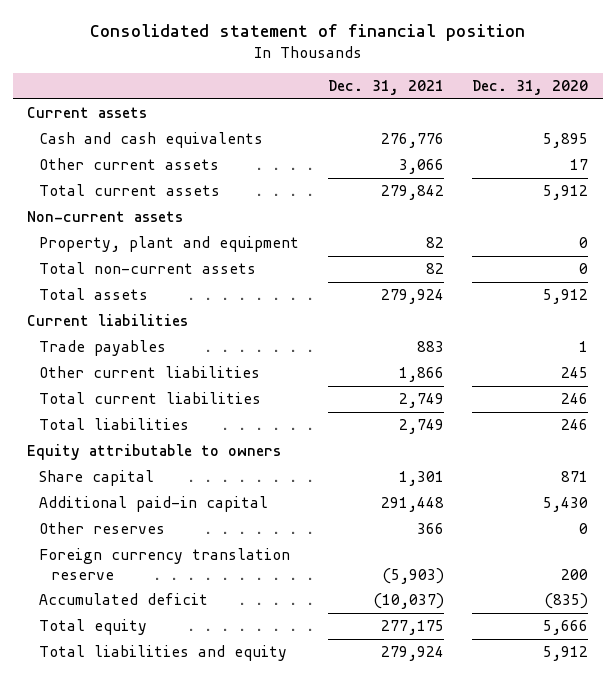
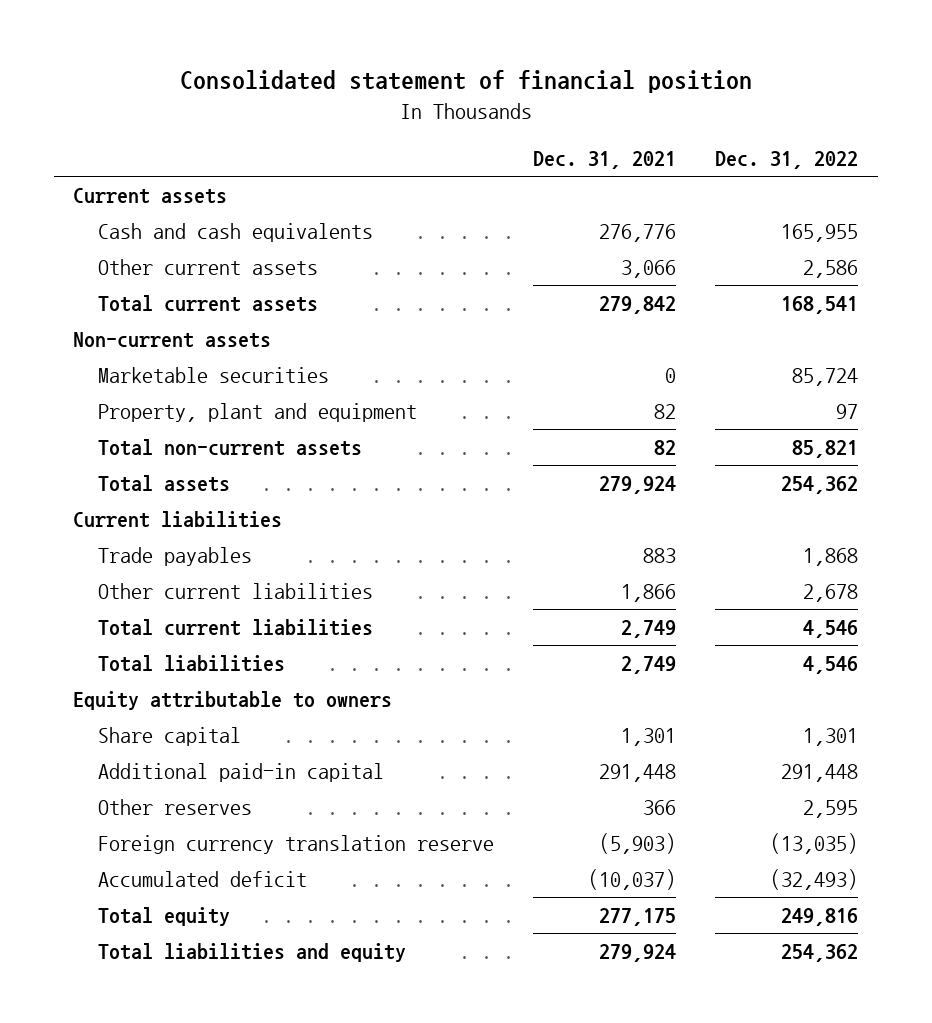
- | Dec. 31, 2021 | Dec. 31, 2020
+ | Dec. 31, 2021 | Dec. 31, 2022
+ Marketable securities | 0 | 85,724

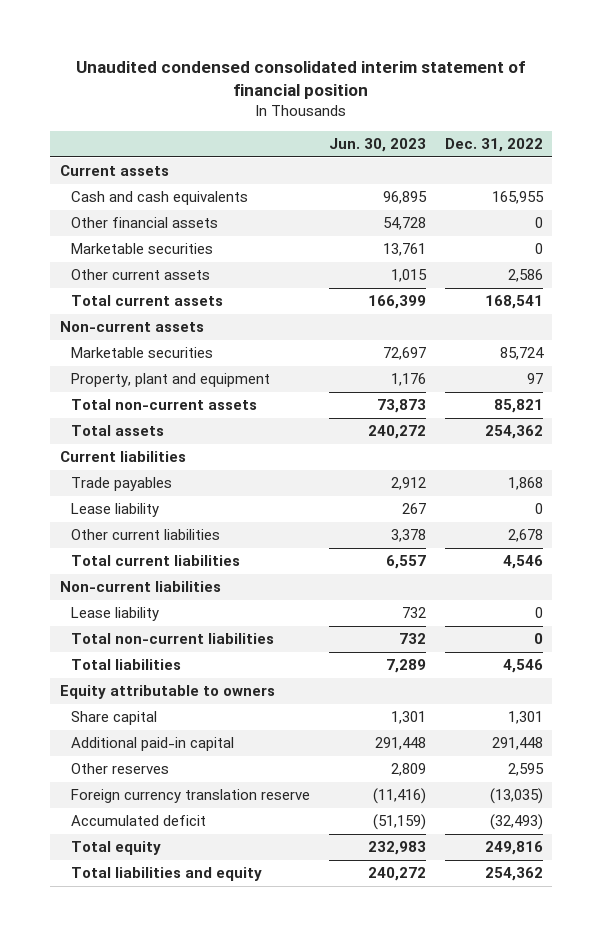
- Consolidated statement of financial position
+ Unaudited condensed consolidated interim statement of financial position
- | Dec. 31, 2021 | Dec. 31, 2022
+ | Jun. 30, 2023 | Dec. 31, 2022
+ Other financial assets | 54,728 | 0
+ Marketable securities | 13,761 | 0
+ Lease liability | 267 | 0
+ Non-current liabilities
+ Lease liability | 732 | 0
+ Total non-current liabilities | 732 | 0

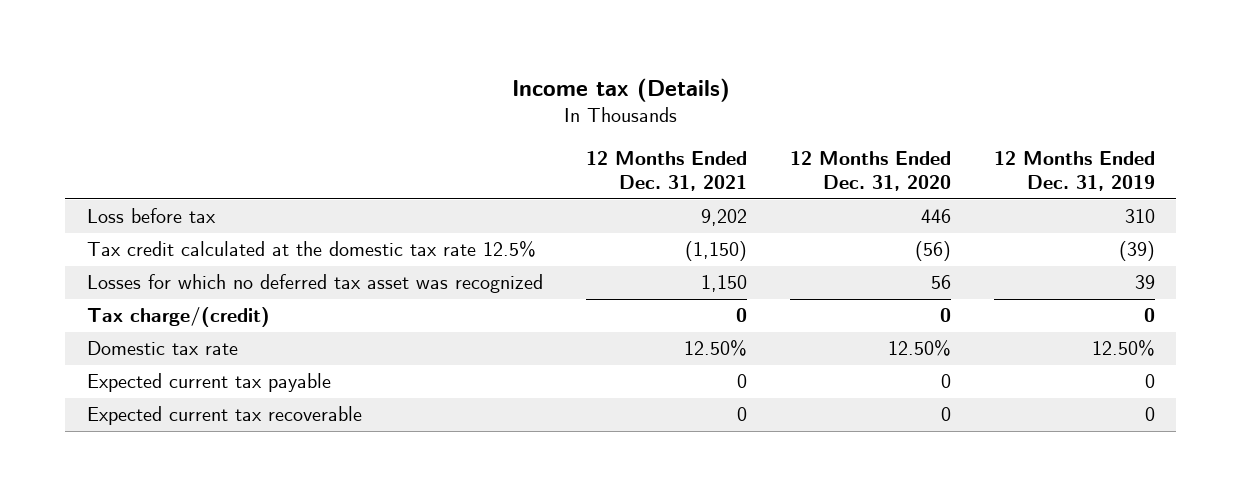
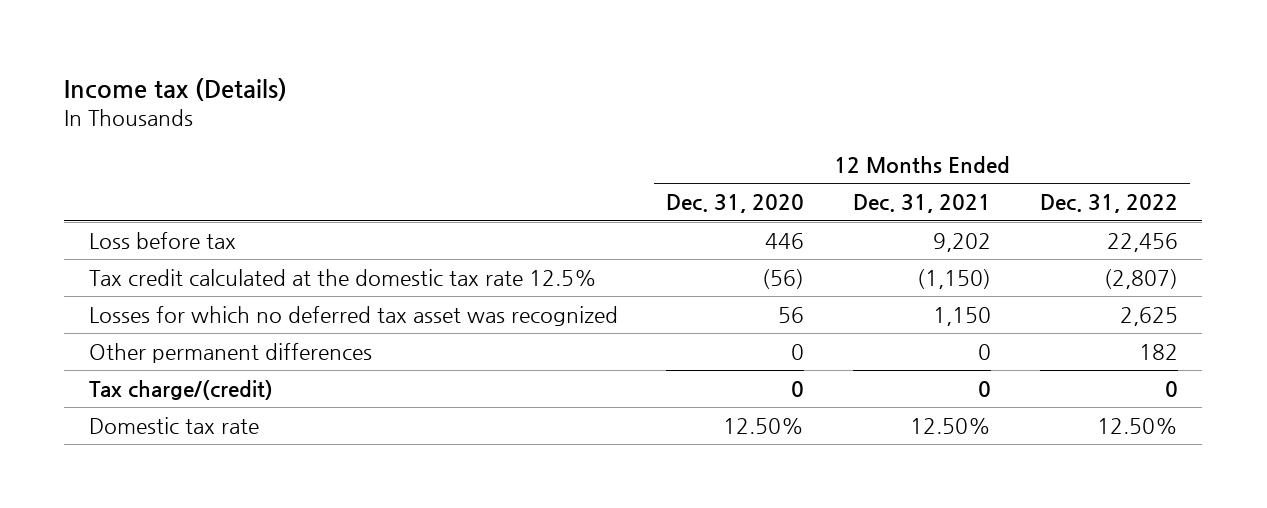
- | 12 Months Ended Dec. 31, 2021 | 12 Months Ended Dec. 31, 2020 | 12 Months Ended Dec. 31, 2019
+ | 12 Months Ended Dec. 31, 2020 | 12 Months Ended Dec. 31, 2021 | 12 Months Ended Dec. 31, 2022
+ Other permanent differences | 0 | 0 | 182
- Expected current tax payable | 0 | 0 | 0
- Expected current tax recoverable | 0 | 0 | 0

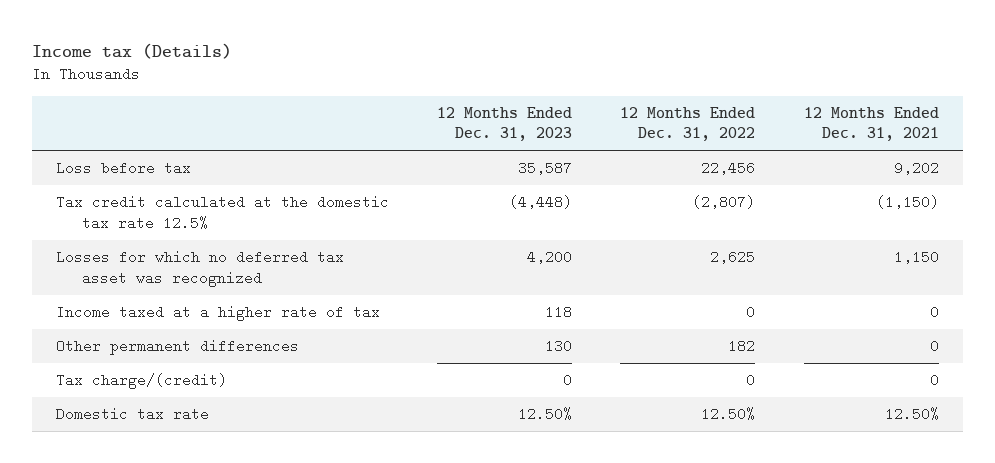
- | 12 Months Ended Dec. 31, 2020 | 12 Months Ended Dec. 31, 2021 | 12 Months Ended Dec. 31, 2022
+ | 12 Months Ended Dec. 31, 2023 | 12 Months Ended Dec. 31, 2022 | 12 Months Ended Dec. 31, 2021
+ Income taxed at a higher rate of tax | 118 | 0 | 0

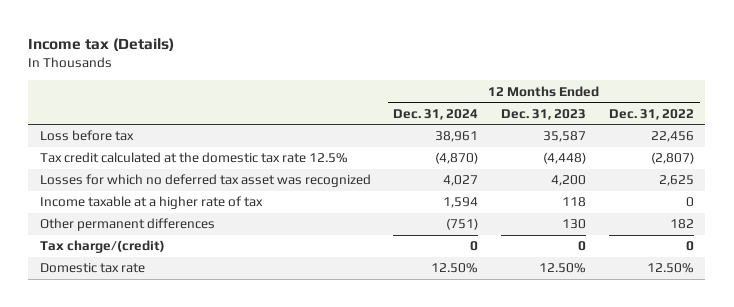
- | 12 Months Ended Dec. 31, 2023 | 12 Months Ended Dec. 31, 2022 | 12 Months Ended Dec. 31, 2021
+ | 12 Months Ended Dec. 31, 2024 | 12 Months Ended Dec. 31, 2023 | 12 Months Ended Dec. 31, 2022
- Income taxed at a higher rate of tax | 118 | 0 | 0
+ Income taxable at a higher rate of tax | 1,594 | 118 | 0

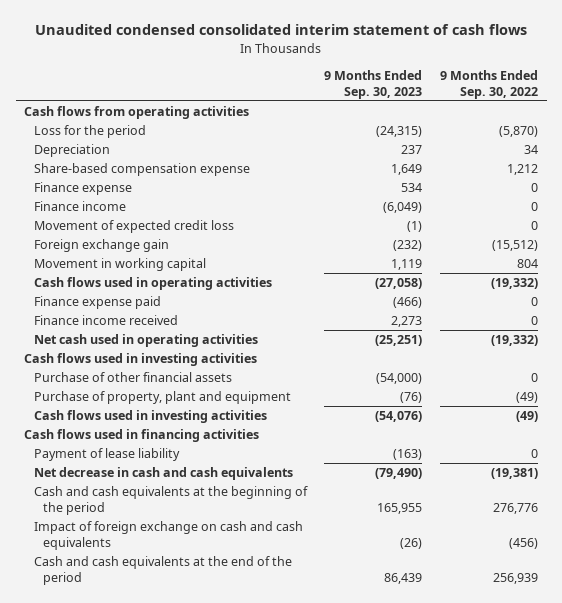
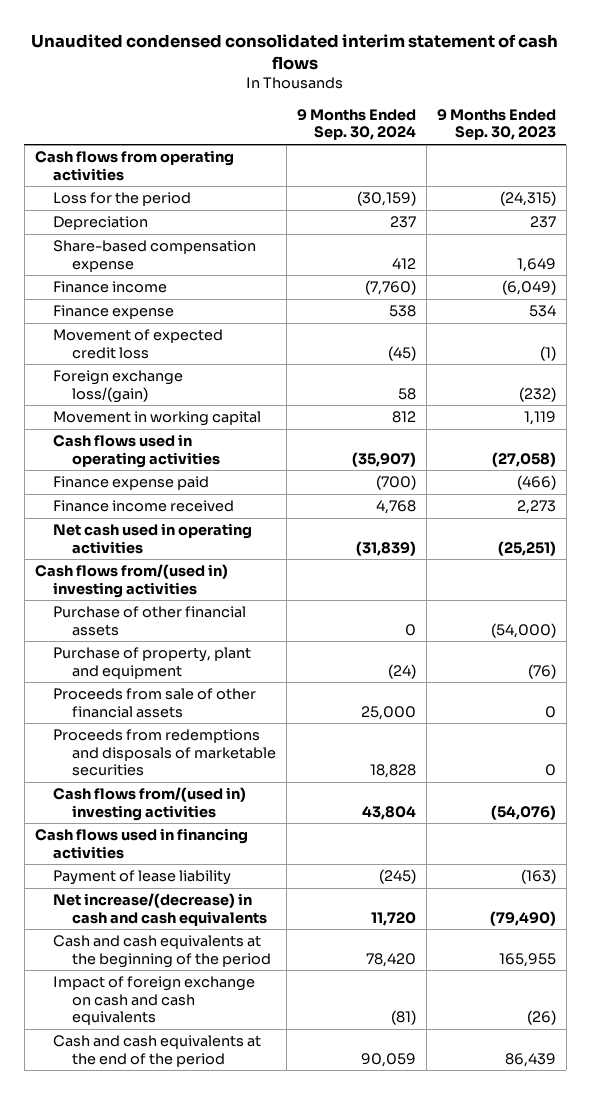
- | 9 Months Ended Sep. 30, 2023 | 9 Months Ended Sep. 30, 2022
+ | 9 Months Ended Sep. 30, 2024 | 9 Months Ended Sep. 30, 2023
moved down: Finance expense | 538 | 534
- Foreign exchange gain | (232) | (15,512)
+ Foreign exchange loss/(gain) | 58 | (232)
- Cash flows used in investing activities
+ Cash flows from/(used in) investing activities
- Cash flows used in investing activities | (54,076) | (49)
+ Proceeds from sale of other financial assets | 25,000 | 0
+ Proceeds from redemptions and disposals of marketable securities | 18,828 | 0
+ Cash flows from/(used in) investing activities | 43,804 | (54,076)
- Net decrease in cash and cash equivalents | (79,490) | (19,381)
+ Net increase/(decrease) in cash and cash equivalents | 11,720 | (79,490)

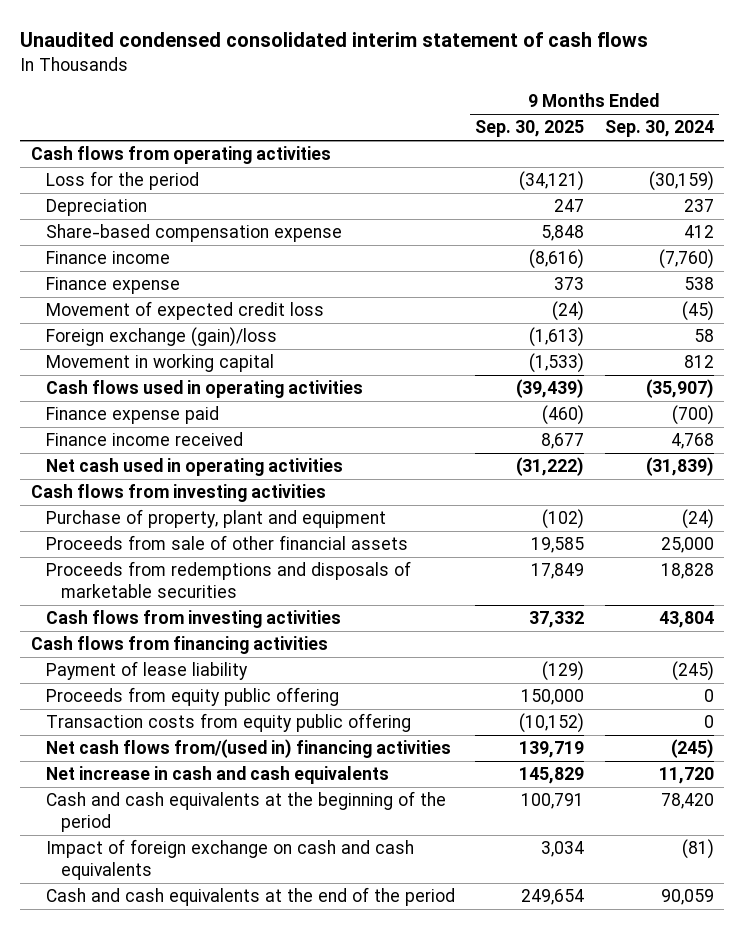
- | 9 Months Ended Sep. 30, 2024 | 9 Months Ended Sep. 30, 2023
+ | 9 Months Ended Sep. 30, 2025 | 9 Months Ended Sep. 30, 2024
- Foreign exchange loss/(gain) | 58 | (232)
+ Foreign exchange (gain)/loss | (1,613) | 58
- Cash flows from/(used in) investing activities
- Purchase of other financial assets | 0 | (54,000)
+ Cash flows from investing activities
- Cash flows from/(used in) investing activities | 43,804 | (54,076)
- Cash flows used in financing activities
+ Cash flows from investing activities | 37,332 | 43,804
+ Cash flows from financing activities
- Net increase/(decrease) in cash and cash equivalents | 11,720 | (79,490)
+ Proceeds from equity public offering | 150,000 | 0
+ Transaction costs from equity public offering | (10,152) | 0
+ Net cash flows from/(used in) financing activities | 139,719 | (245)
+ Net increase in cash and cash equivalents | 145,829 | 11,720

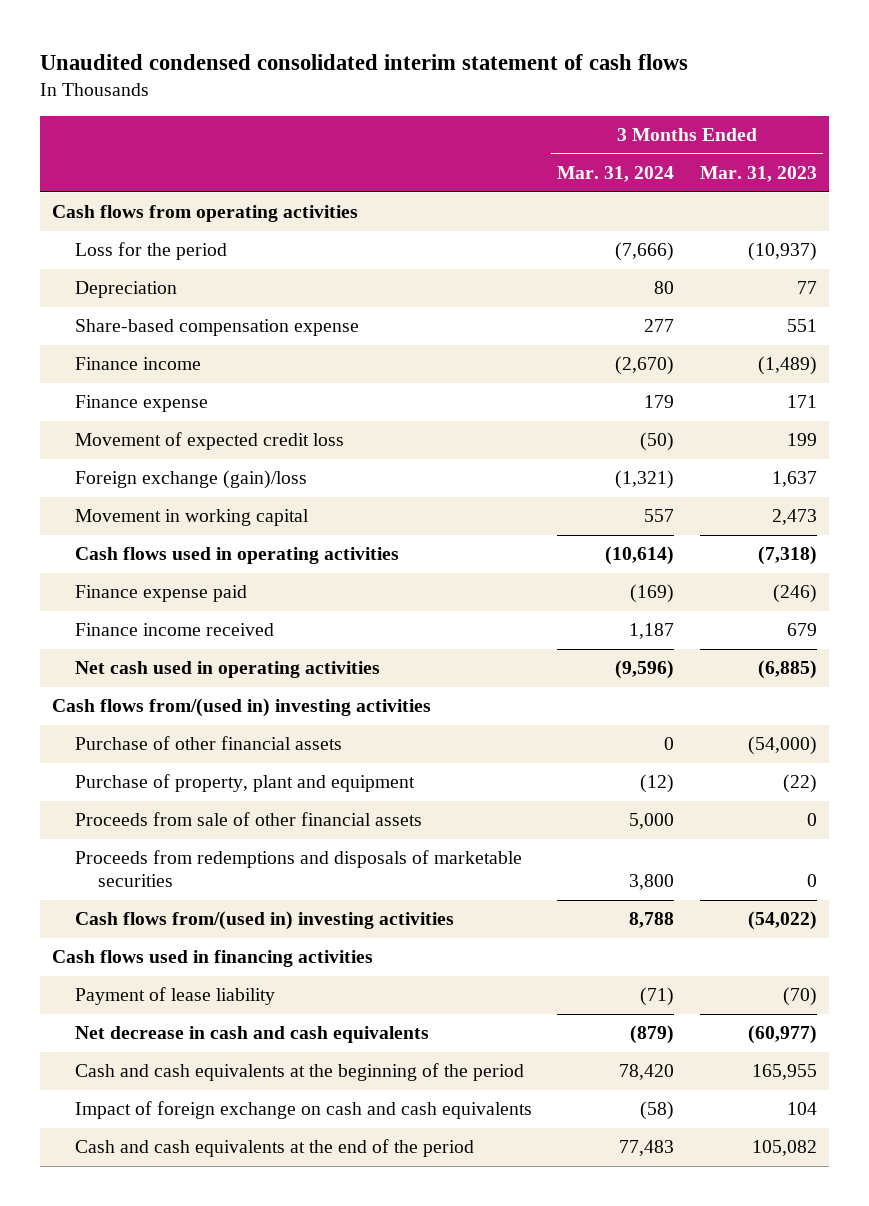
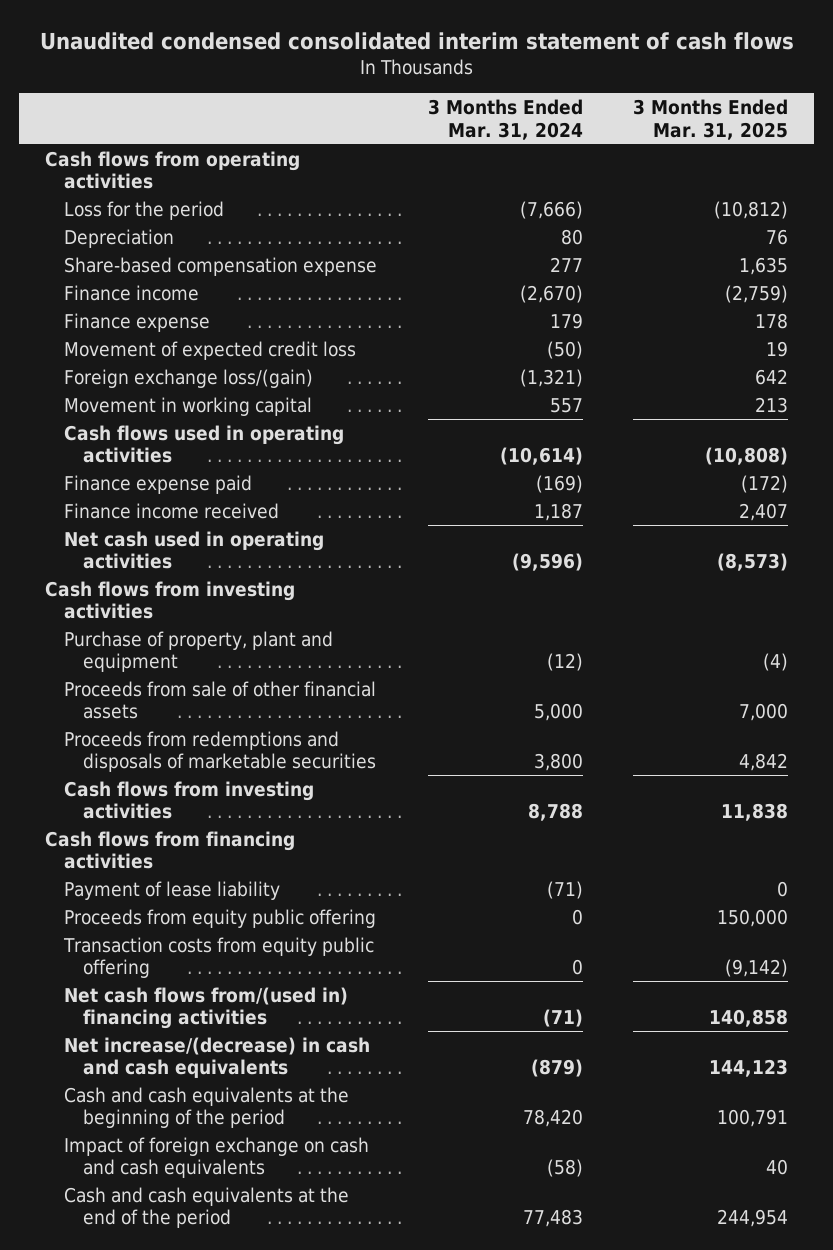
- | 3 Months Ended Mar. 31, 2024 | 3 Months Ended Mar. 31, 2023
+ | 3 Months Ended Mar. 31, 2024 | 3 Months Ended Mar. 31, 2025
- Foreign exchange (gain)/loss | (1,321) | 1,637
+ Foreign exchange loss/(gain) | (1,321) | 642
- Cash flows from/(used in) investing activities
- Purchase of other financial assets | 0 | (54,000)
+ Cash flows from investing activities
- Cash flows from/(used in) investing activities | 8,788 | (54,022)
- Cash flows used in financing activities
+ Cash flows from investing activities | 8,788 | 11,838
+ Cash flows from financing activities
- Net decrease in cash and cash equivalents | (879) | (60,977)
+ Proceeds from equity public offering | 0 | 150,000
+ Transaction costs from equity public offering | 0 | (9,142)
+ Net cash flows from/(used in) financing activities | (71) | 140,858
+ Net increase/(decrease) in cash and cash equivalents | (879) | 144,123

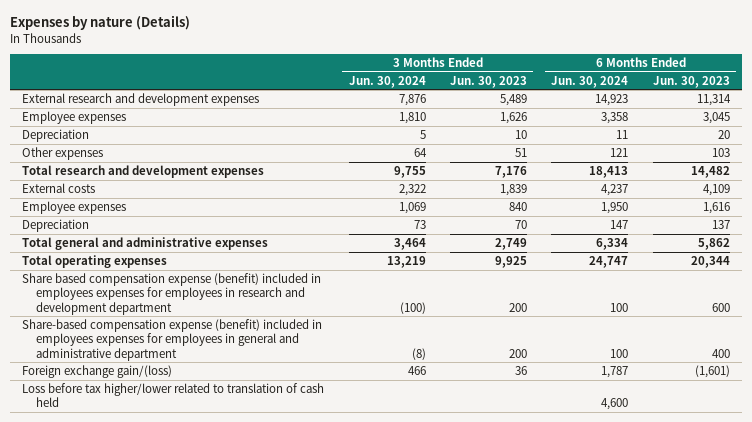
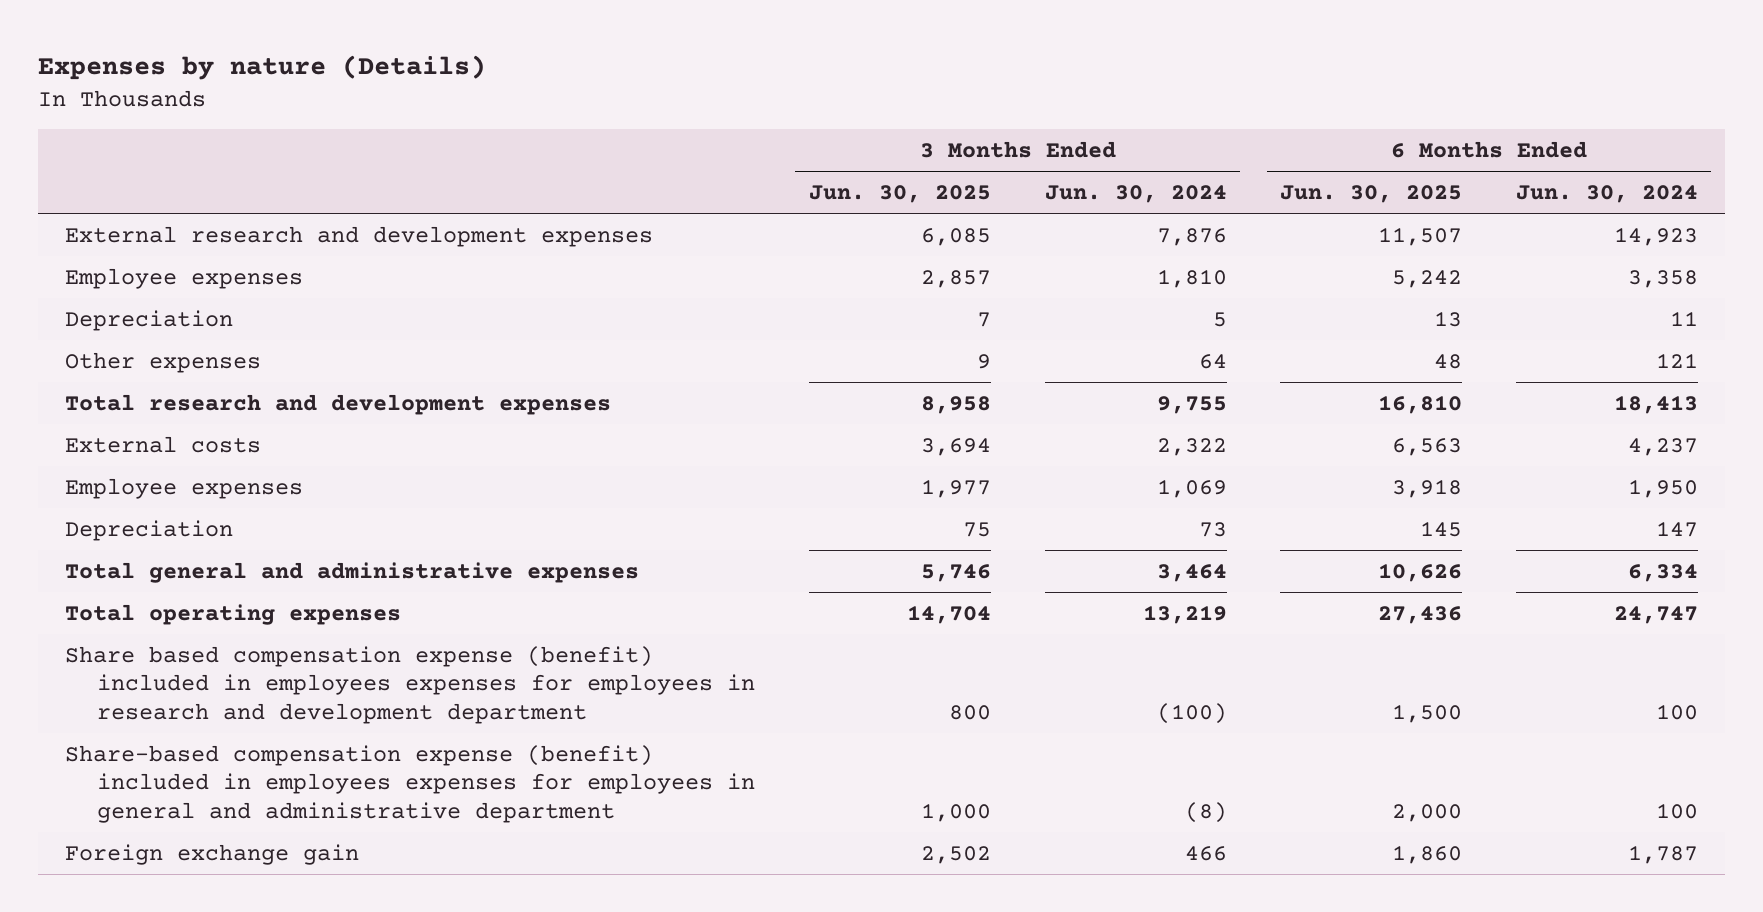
- | 3 Months Ended Jun. 30, 2024 | 3 Months Ended Jun. 30, 2023 | 6 Months Ended Jun. 30, 2024 | 6 Months Ended Jun. 30, 2023
+ | 3 Months Ended Jun. 30, 2025 | 3 Months Ended Jun. 30, 2024 | 6 Months Ended Jun. 30, 2025 | 6 Months Ended Jun. 30, 2024
- Foreign exchange gain/(loss) | 466 | 36 | 1,787 | (1,601)
- Loss before tax higher/lower related to translation of cash held | | | 4,600 |
+ Foreign exchange gain | 2,502 | 466 | 1,860 | 1,787

